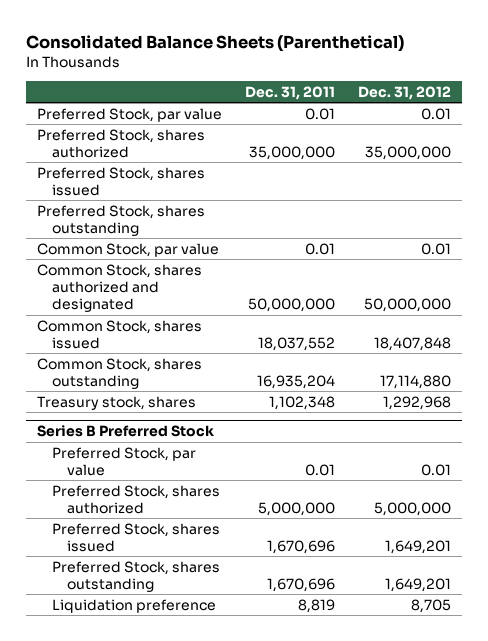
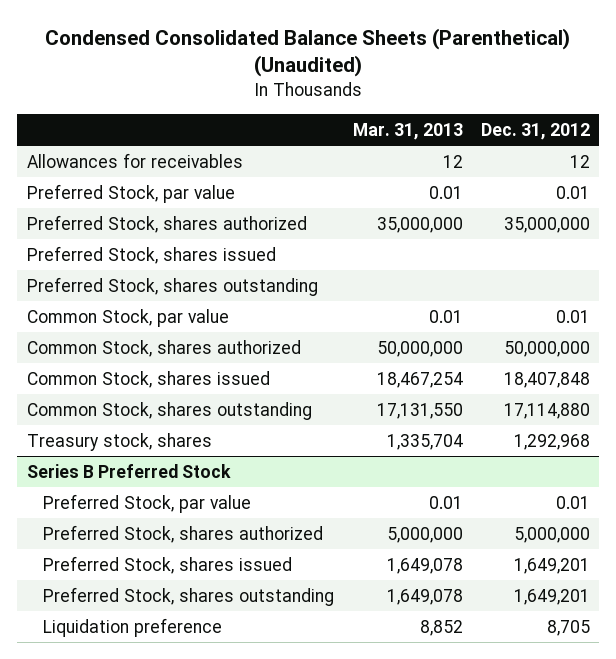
- Consolidated Balance Sheets (Parenthetical)
+ Condensed Consolidated Balance Sheets (Parenthetical) (Unaudited)
- | Dec. 31, 2011 | Dec. 31, 2012
+ | Mar. 31, 2013 | Dec. 31, 2012
+ Allowances for receivables | 12 | 12
- Common Stock, shares authorized and designated | 50,000,000 | 50,000,000
+ Common Stock, shares authorized | 50,000,000 | 50,000,000

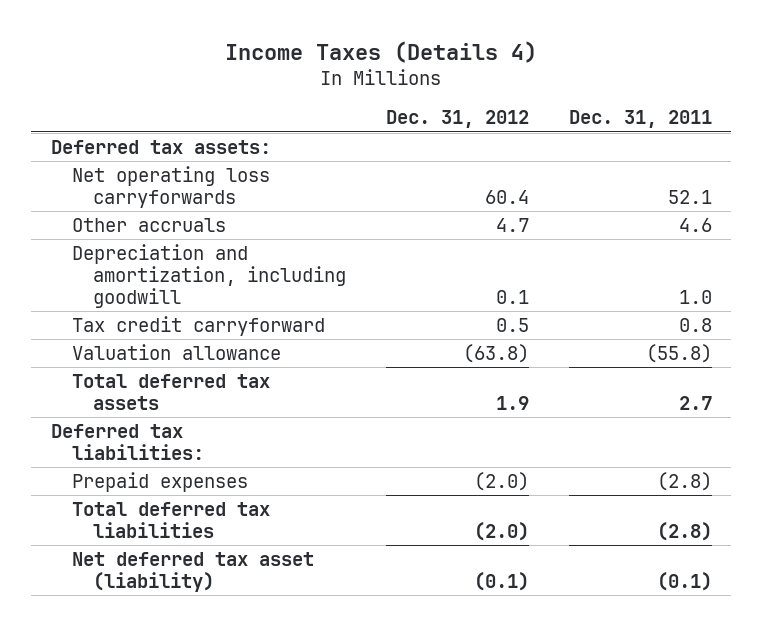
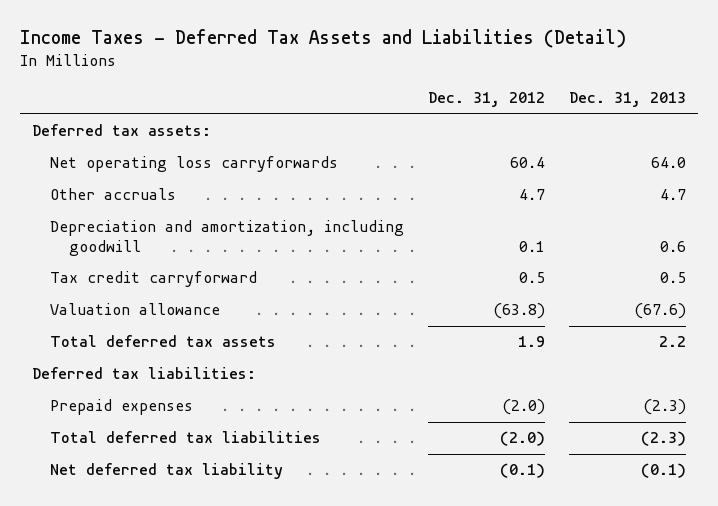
- Income Taxes (Details 4)
+ Income Taxes - Deferred Tax Assets and Liabilities (Detail)
- | Dec. 31, 2012 | Dec. 31, 2011
+ | Dec. 31, 2012 | Dec. 31, 2013
- Net deferred tax asset (liability) | (0.1) | (0.1)
+ Net deferred tax liability | (0.1) | (0.1)

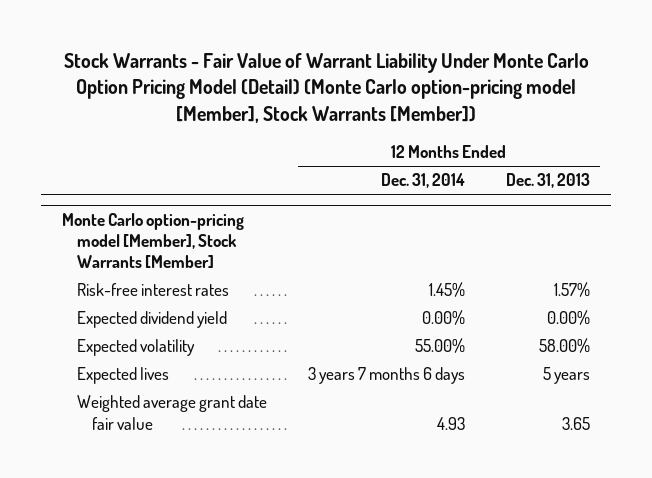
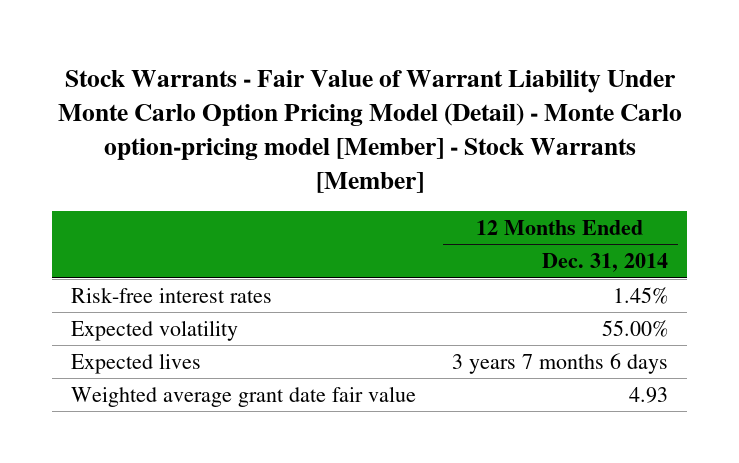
- Stock Warrants - Fair Value of Warrant Liability Under Monte Carlo Option Pricing Model (Detail) (Monte Carlo option-pricing model [Member], Stock Warrants [Member])
+ Stock Warrants - Fair Value of Warrant Liability Under Monte Carlo Option Pricing Model (Detail) - Monte Carlo option-pricing model [Member] - Stock Warrants [Member]
- | 12 Months Ended Dec. 31, 2014 | 12 Months Ended Dec. 31, 2013
+ | 12 Months Ended Dec. 31, 2014
- Monte Carlo option-pricing model [Member], Stock Warrants [Member]
- Expected dividend yield | 0.00% | 0.00%

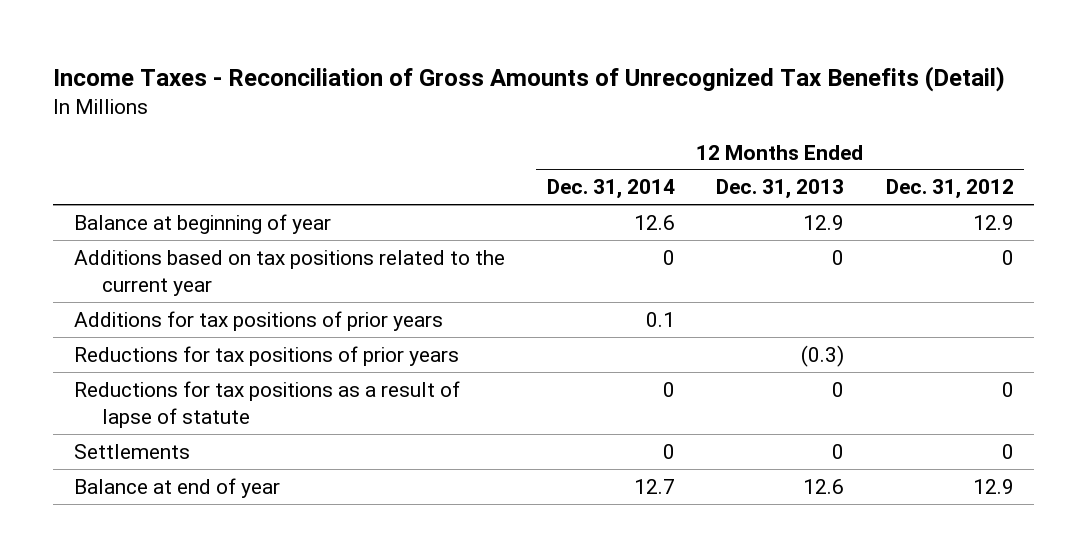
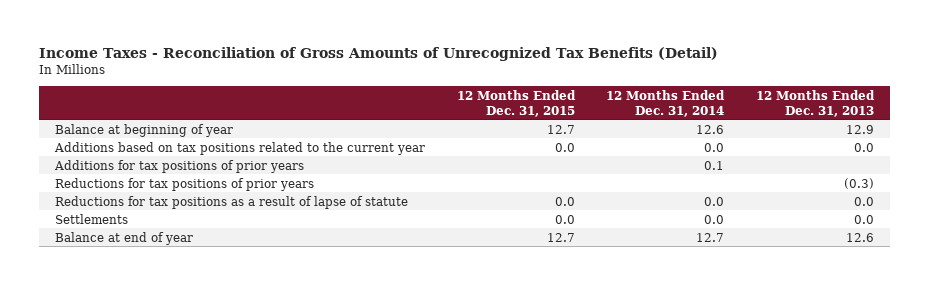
- | 12 Months Ended Dec. 31, 2014 | 12 Months Ended Dec. 31, 2013 | 12 Months Ended Dec. 31, 2012
+ | 12 Months Ended Dec. 31, 2015 | 12 Months Ended Dec. 31, 2014 | 12 Months Ended Dec. 31, 2013
- Additions based on tax positions related to the current year | 0 | 0 | 0
+ Additions based on tax positions related to the current year | 0.0 | 0.0 | 0.0
- Reductions for tax positions as a result of lapse of statute | 0 | 0 | 0
- Settlements | 0 | 0 | 0
+ Reductions for tax positions as a result of lapse of statute | 0.0 | 0.0 | 0.0
+ Settlements | 0.0 | 0.0 | 0.0

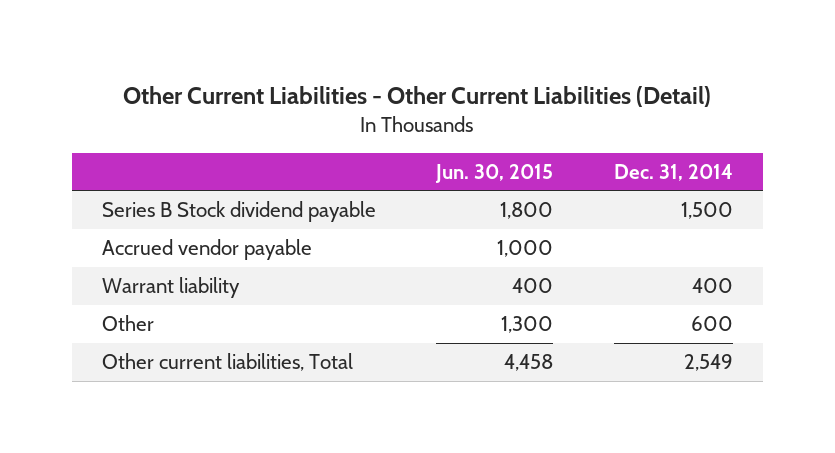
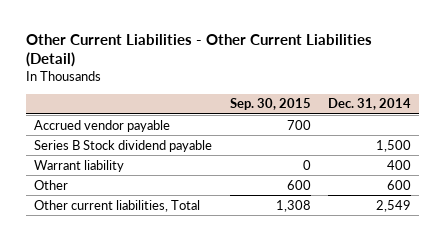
- | Jun. 30, 2015 | Dec. 31, 2014
+ | Sep. 30, 2015 | Dec. 31, 2014
moved down: Series B Stock dividend payable | | 1,500

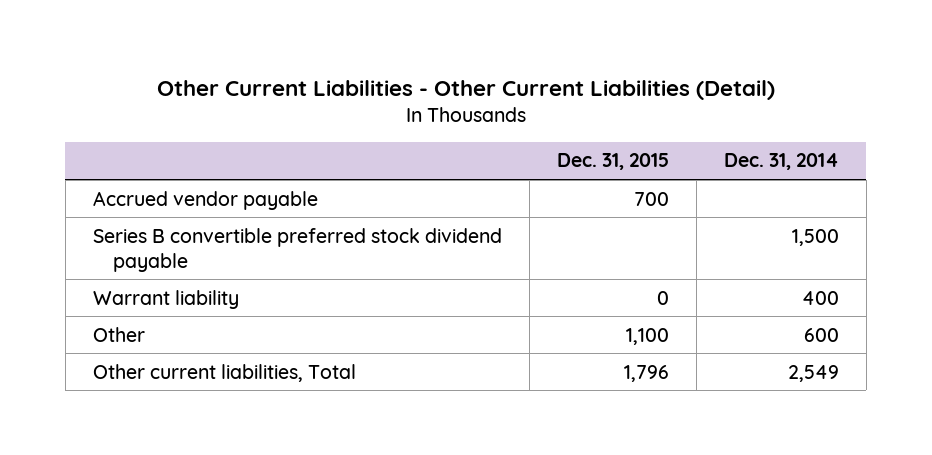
- | Sep. 30, 2015 | Dec. 31, 2014
+ | Dec. 31, 2015 | Dec. 31, 2014
- Series B Stock dividend payable | | 1,500
+ Series B convertible preferred stock dividend payable | | 1,500

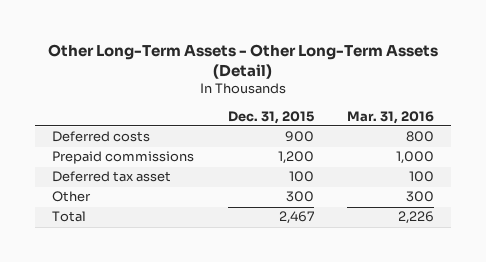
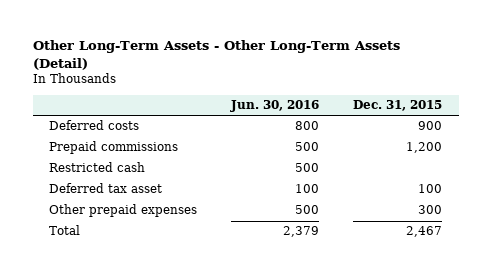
- | Dec. 31, 2015 | Mar. 31, 2016
+ | Jun. 30, 2016 | Dec. 31, 2015
+ Restricted cash | 500 |
- Other | 300 | 300
+ Other prepaid expenses | 500 | 300

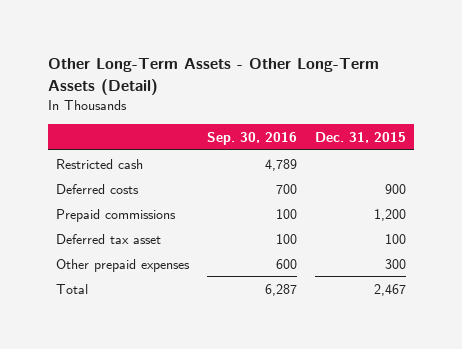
- | Jun. 30, 2016 | Dec. 31, 2015
+ | Sep. 30, 2016 | Dec. 31, 2015
moved up: Restricted cash | 4,789 |

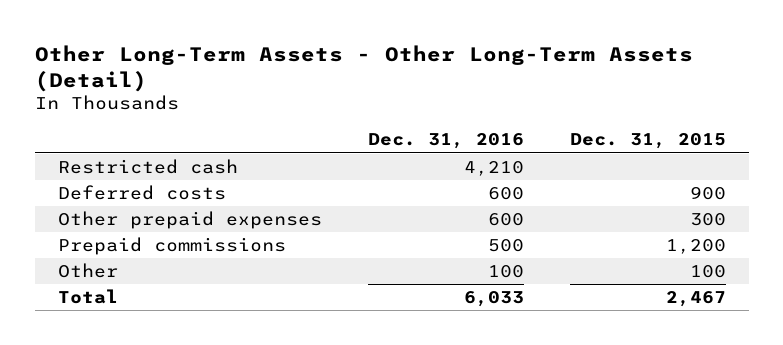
- | Sep. 30, 2016 | Dec. 31, 2015
+ | Dec. 31, 2016 | Dec. 31, 2015
- Deferred tax asset | 100 | 100
moved down: Prepaid commissions | 500 | 1,200
+ Other | 100 | 100

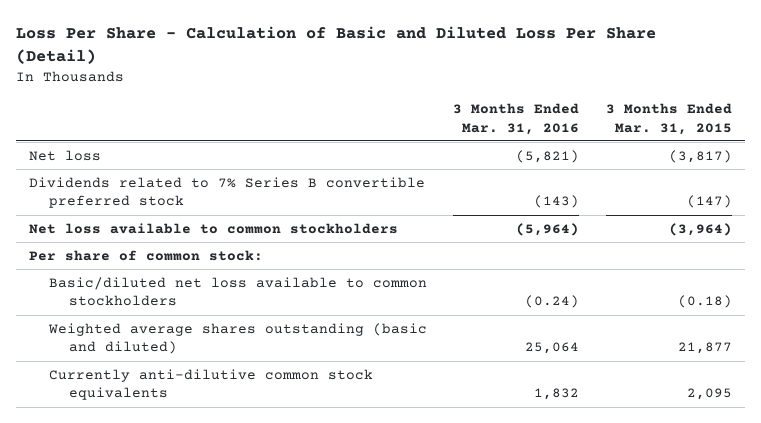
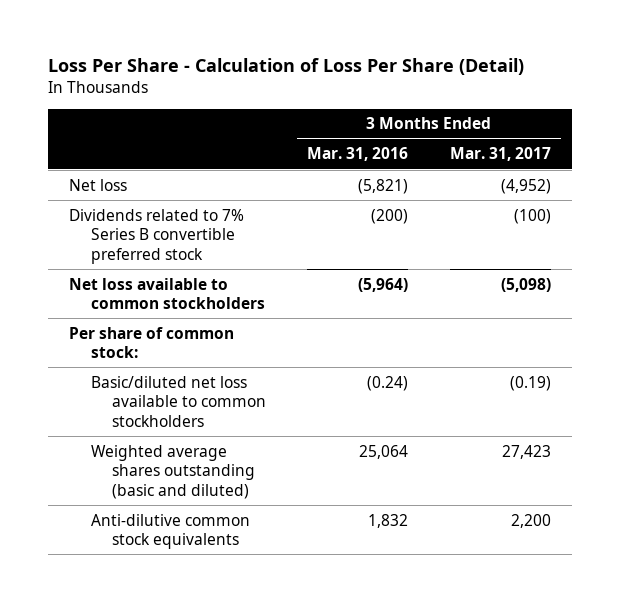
- Loss Per Share - Calculation of Basic and Diluted Loss Per Share (Detail)
+ Loss Per Share - Calculation of Loss Per Share (Detail)
- | 3 Months Ended Mar. 31, 2016 | 3 Months Ended Mar. 31, 2015
+ | 3 Months Ended Mar. 31, 2016 | 3 Months Ended Mar. 31, 2017
- Dividends related to 7% Series B convertible preferred stock | (143) | (147)
+ Dividends related to 7% Series B convertible preferred stock | (200) | (100)
- Currently anti-dilutive common stock equivalents | 1,832 | 2,095
+ Anti-dilutive common stock equivalents | 1,832 | 2,200

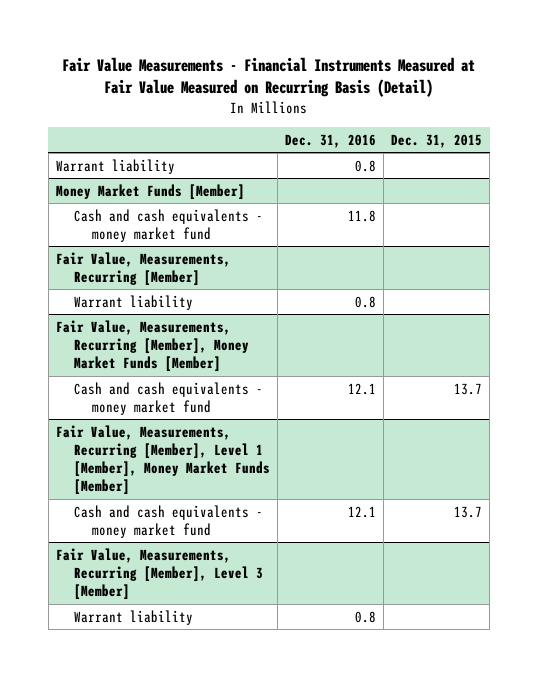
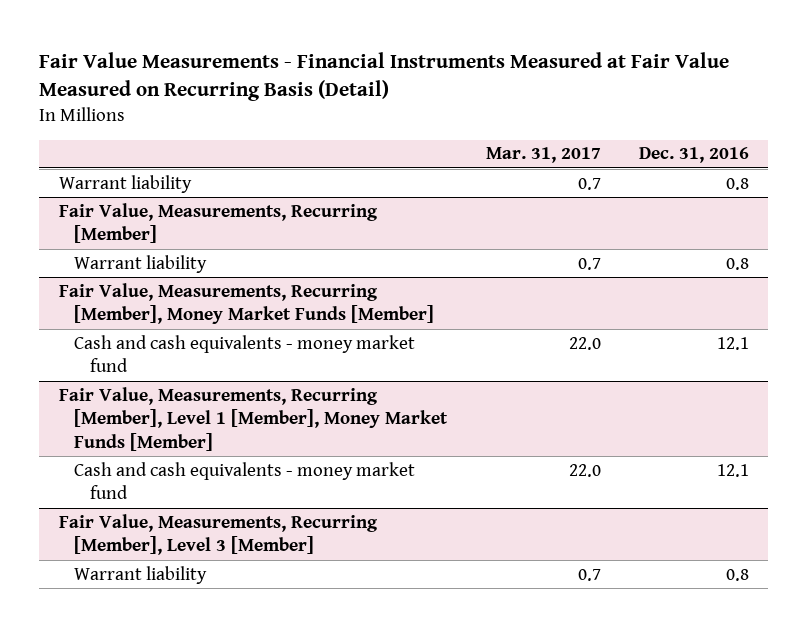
- | Dec. 31, 2016 | Dec. 31, 2015
+ | Mar. 31, 2017 | Dec. 31, 2016
- Money Market Funds [Member]
- Cash and cash equivalents - money market fund | 11.8 |

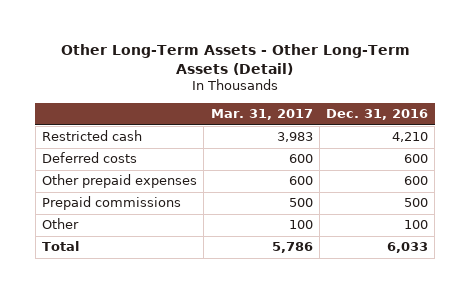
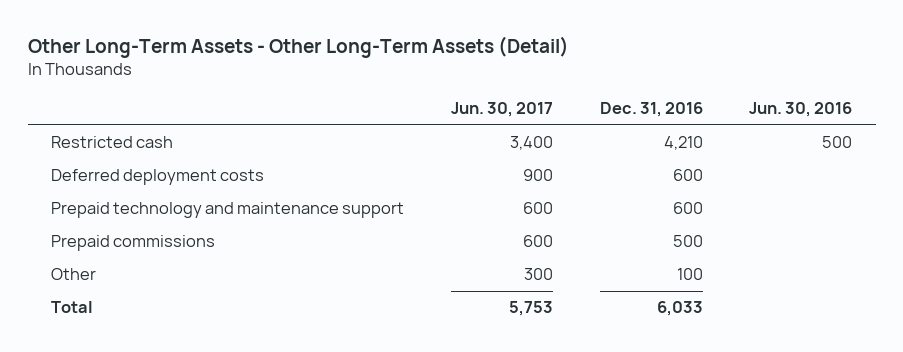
- | Mar. 31, 2017 | Dec. 31, 2016
+ | Jun. 30, 2017 | Dec. 31, 2016 | Jun. 30, 2016
- Deferred costs | 600 | 600
- Other prepaid expenses | 600 | 600
+ Deferred deployment costs | 900 | 600 |
+ Prepaid technology and maintenance support | 600 | 600 |

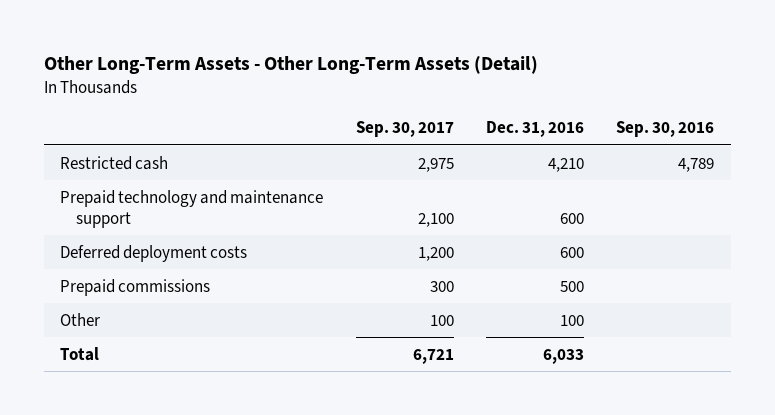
- | Jun. 30, 2017 | Dec. 31, 2016 | Jun. 30, 2016
+ | Sep. 30, 2017 | Dec. 31, 2016 | Sep. 30, 2016
moved down: Deferred deployment costs | 1,200 | 600 |

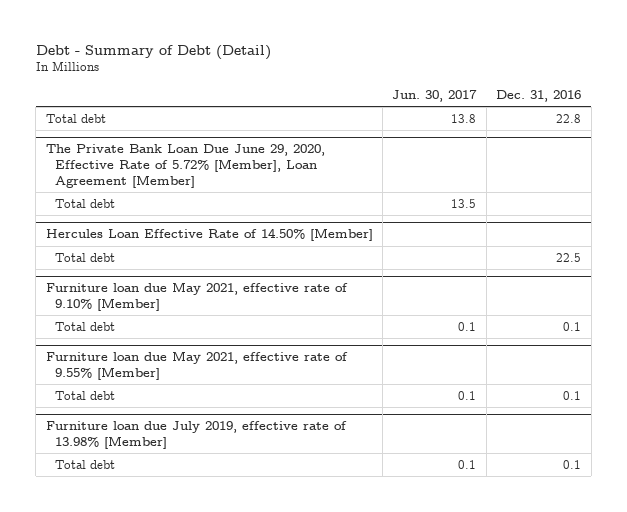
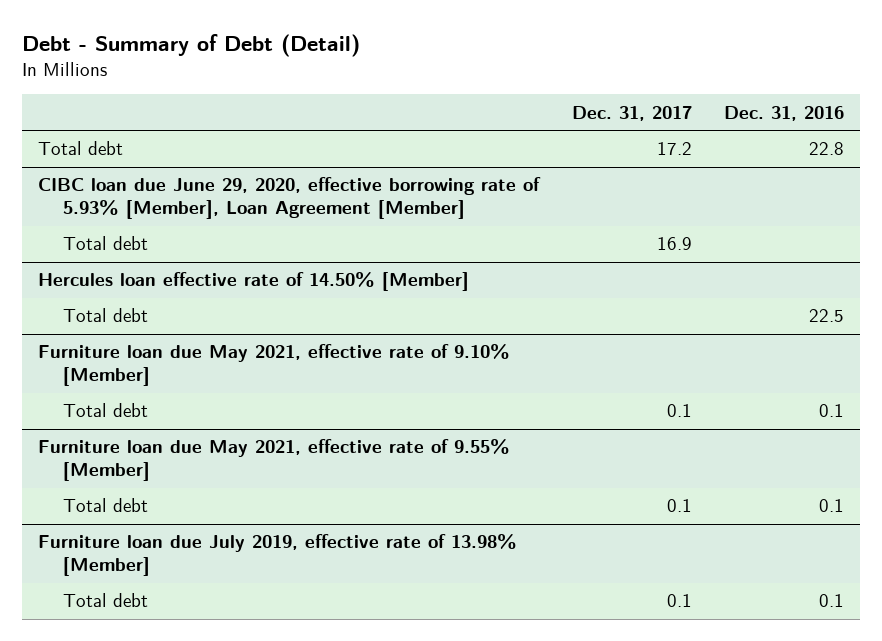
- | Jun. 30, 2017 | Dec. 31, 2016
+ | Dec. 31, 2017 | Dec. 31, 2016
- The Private Bank Loan Due June 29, 2020, Effective Rate of 5.72% [Member], Loan Agreement [Member]
+ CIBC loan due June 29, 2020, effective borrowing rate of 5.93% [Member], Loan Agreement [Member]
- Hercules Loan Effective Rate of 14.50% [Member]
+ Hercules loan effective rate of 14.50% [Member]

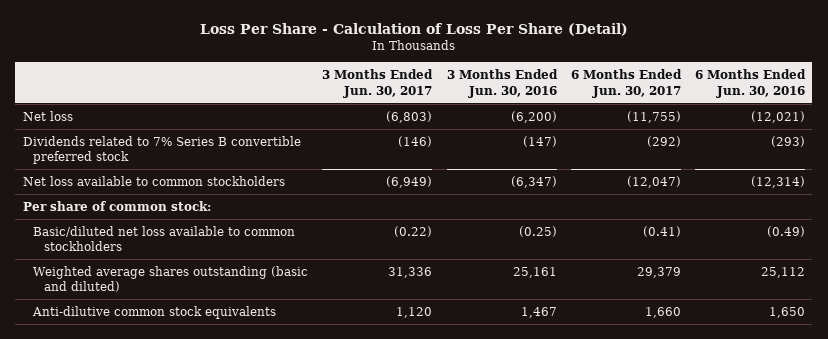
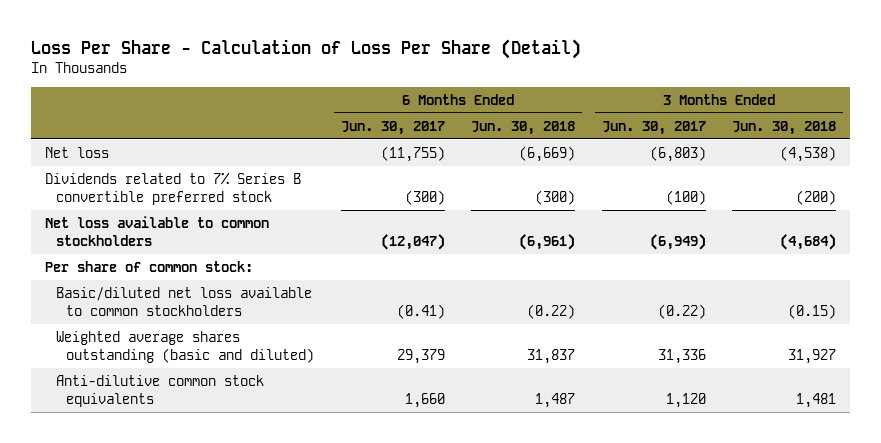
- | 3 Months Ended Jun. 30, 2017 | 3 Months Ended Jun. 30, 2016 | 6 Months Ended Jun. 30, 2017 | 6 Months Ended Jun. 30, 2016
+ | 6 Months Ended Jun. 30, 2017 | 6 Months Ended Jun. 30, 2018 | 3 Months Ended Jun. 30, 2017 | 3 Months Ended Jun. 30, 2018
- Dividends related to 7% Series B convertible preferred stock | (146) | (147) | (292) | (293)
+ Dividends related to 7% Series B convertible preferred stock | (300) | (300) | (100) | (200)

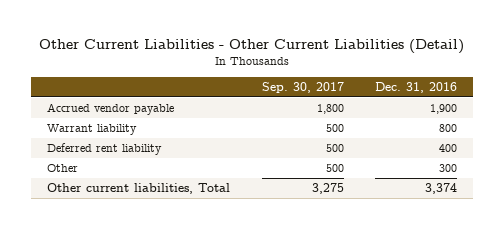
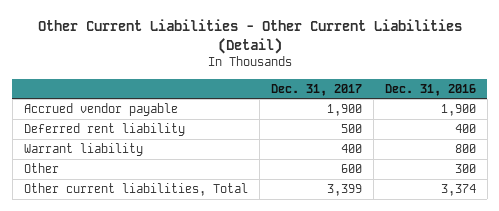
- | Sep. 30, 2017 | Dec. 31, 2016
+ | Dec. 31, 2017 | Dec. 31, 2016
moved down: Warrant liability | 400 | 800

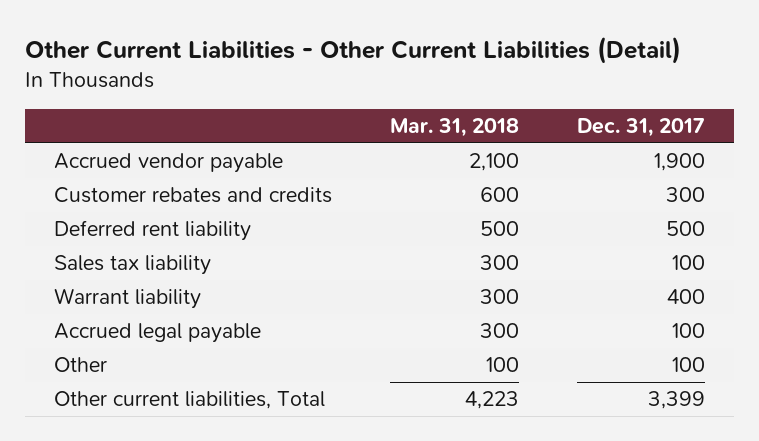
- | Dec. 31, 2017 | Dec. 31, 2016
+ | Mar. 31, 2018 | Dec. 31, 2017
+ Customer rebates and credits | 600 | 300
+ Sales tax liability | 300 | 100
- Other | 600 | 300
+ Accrued legal payable | 300 | 100
+ Other | 100 | 100

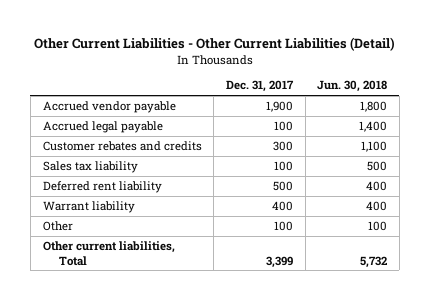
- | Mar. 31, 2018 | Dec. 31, 2017
+ | Dec. 31, 2017 | Jun. 30, 2018
moved up: Accrued legal payable | 100 | 1,400
moved down: Deferred rent liability | 500 | 400

